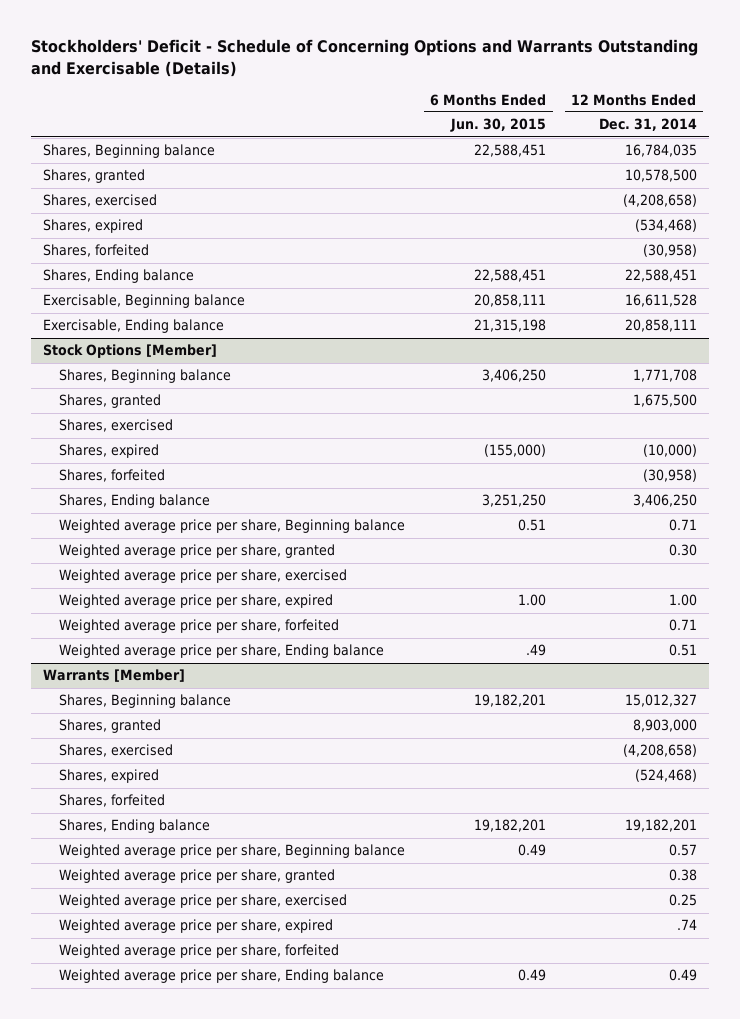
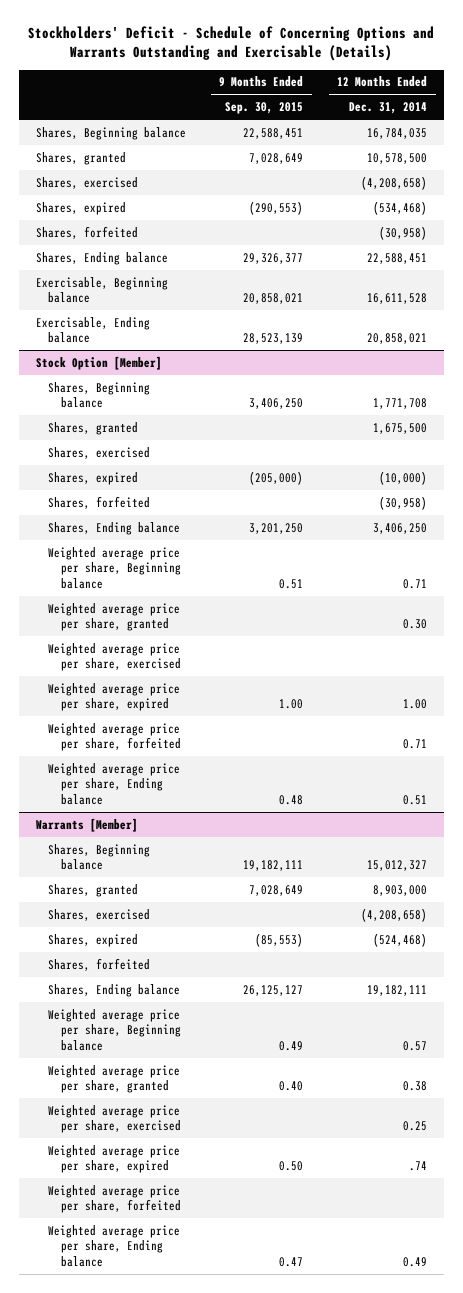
- | 6 Months Ended Jun. 30, 2015 | 12 Months Ended Dec. 31, 2014
+ | 9 Months Ended Sep. 30, 2015 | 12 Months Ended Dec. 31, 2014
- Exercisable, Ending balance | 21,315,198 | 20,858,111
- Stock Options [Member]
+ Exercisable, Ending balance | 28,523,139 | 20,858,021
+ Stock Option [Member]
@ Warrants [Member]
- Shares, Ending balance | 19,182,201 | 19,182,201
+ Shares, Ending balance | 26,125,127 | 19,182,111

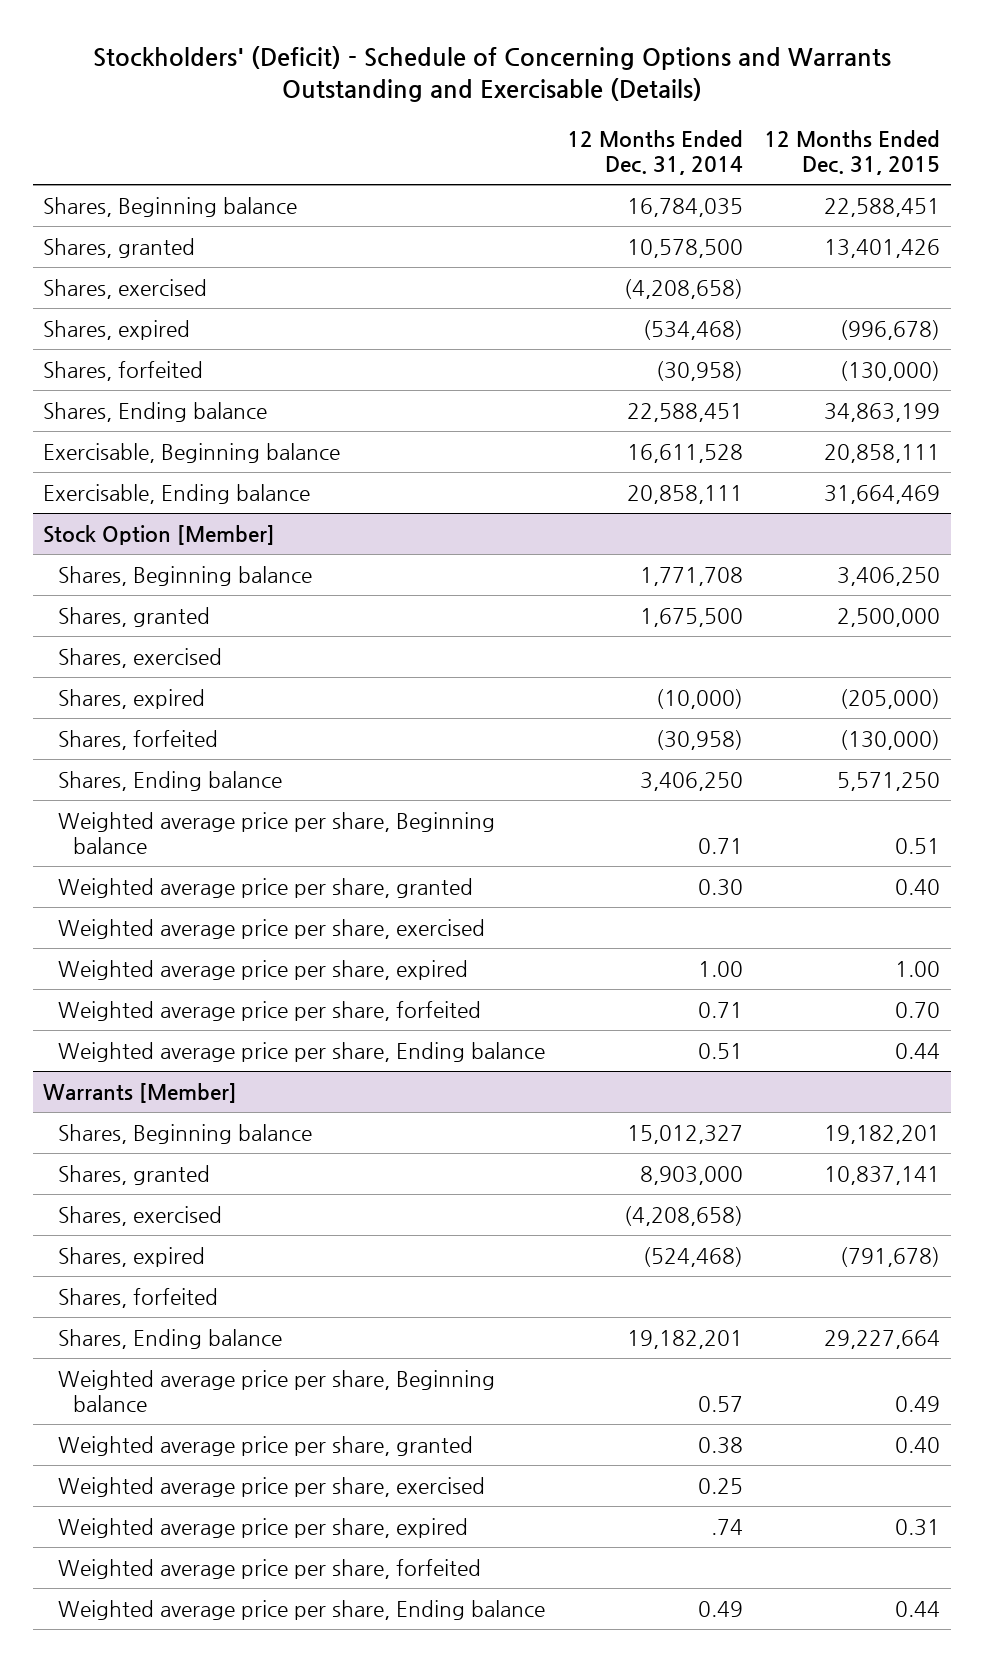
- Stockholders' Deficit - Schedule of Concerning Options and Warrants Outstanding and Exercisable (Details)
+ Stockholders' (Deficit) - Schedule of Concerning Options and Warrants Outstanding and Exercisable (Details)
- | 9 Months Ended Sep. 30, 2015 | 12 Months Ended Dec. 31, 2014
+ | 12 Months Ended Dec. 31, 2014 | 12 Months Ended Dec. 31, 2015
- Exercisable, Ending balance | 28,523,139 | 20,858,021
+ Exercisable, Ending balance | 20,858,111 | 31,664,469
@ Warrants [Member]
- Shares, Ending balance | 26,125,127 | 19,182,111
+ Shares, Ending balance | 19,182,201 | 29,227,664

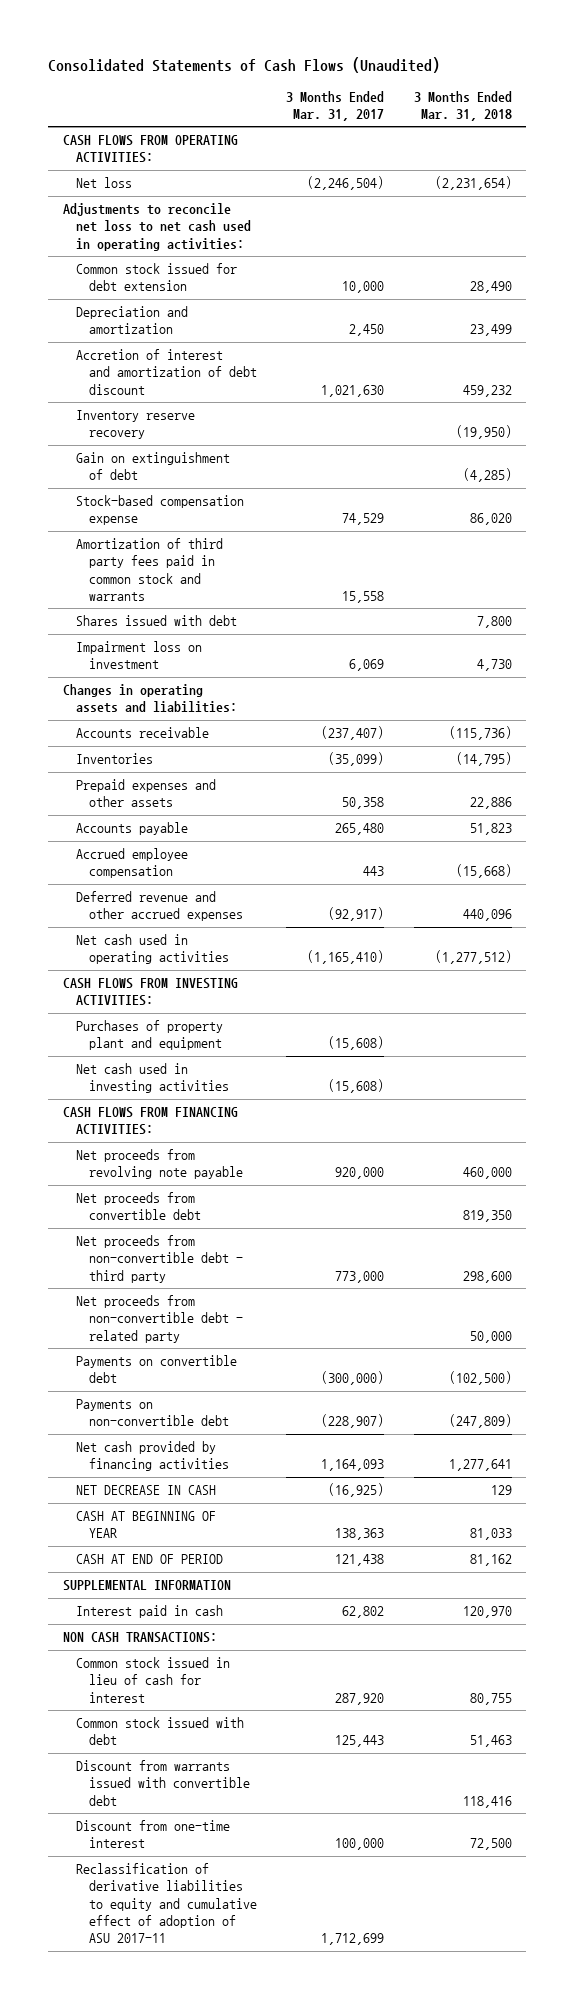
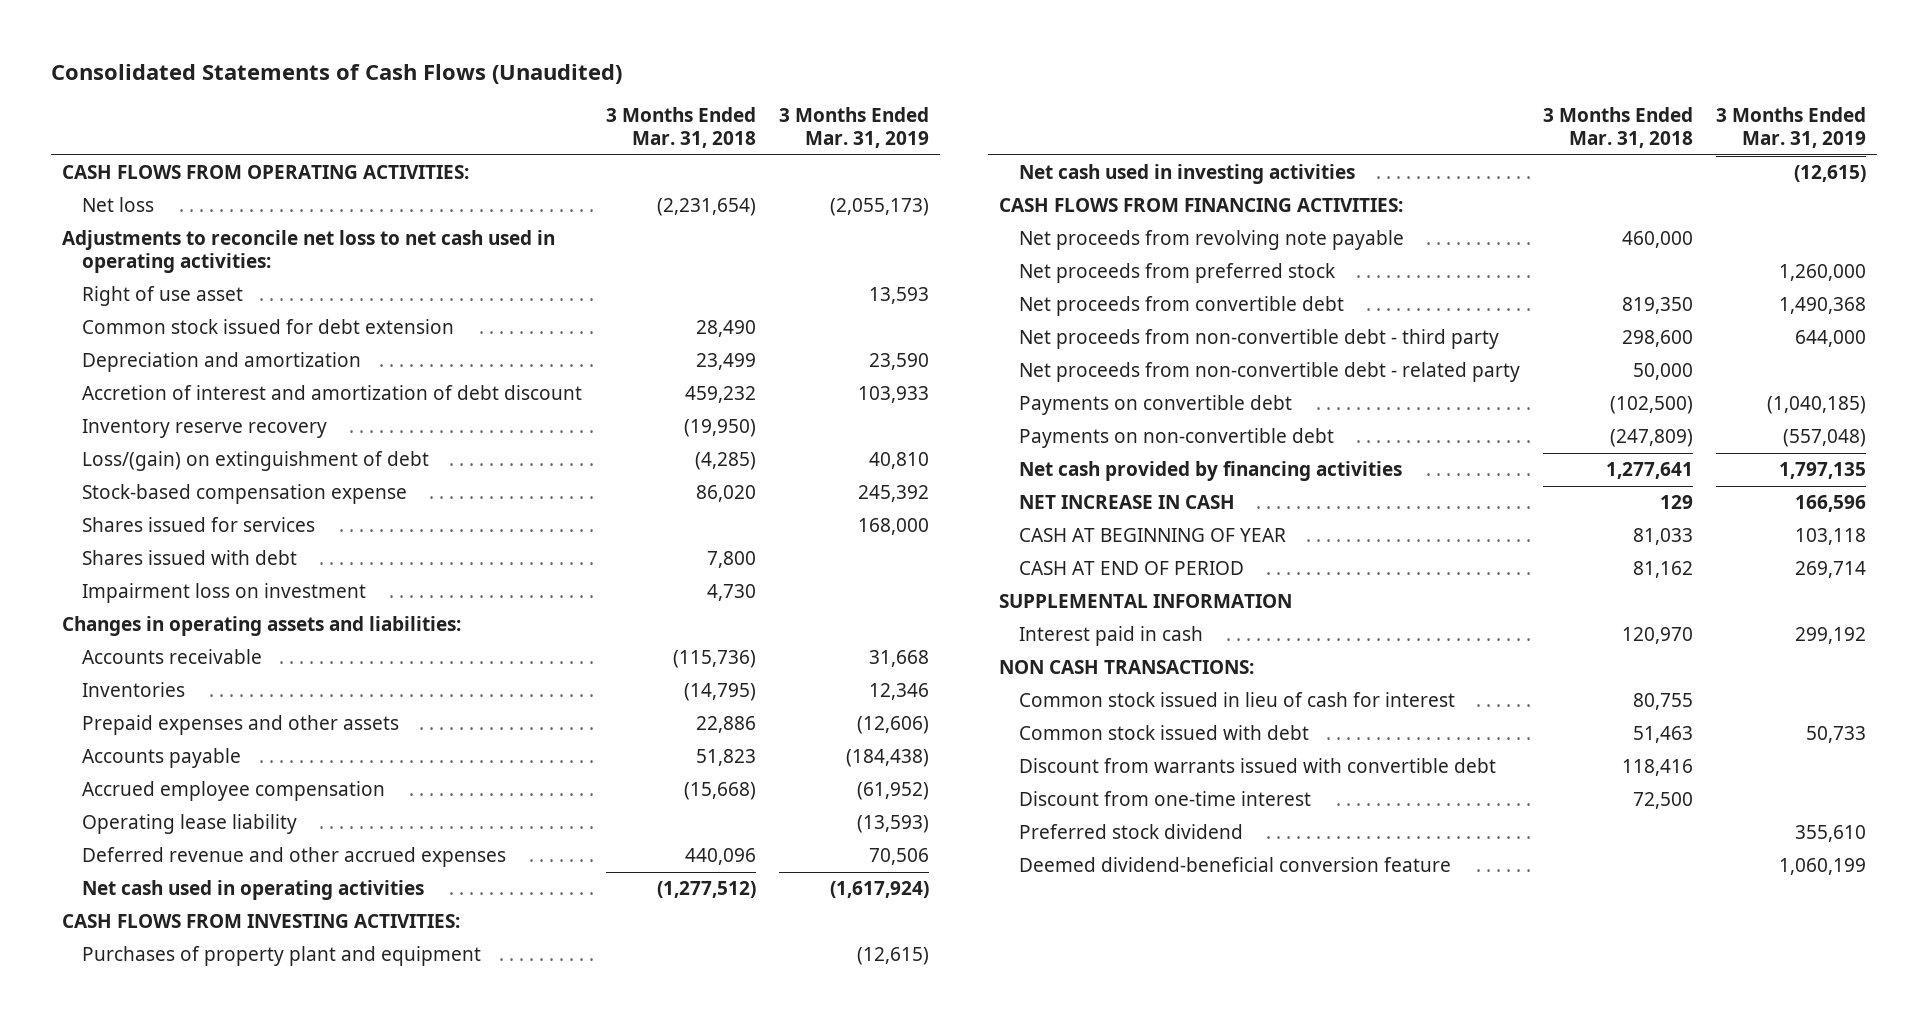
- | 3 Months Ended Mar. 31, 2017 | 3 Months Ended Mar. 31, 2018
+ | 3 Months Ended Mar. 31, 2018 | 3 Months Ended Mar. 31, 2019
+ Right of use asset | | 13,593
- Gain on extinguishment of debt | | (4,285)
+ Loss/(gain) on extinguishment of debt | (4,285) | 40,810
- Amortization of third party fees paid in common stock and warrants | 15,558 |
+ Shares issued for services | | 168,000
+ Operating lease liability | | (13,593)
+ Net proceeds from preferred stock | | 1,260,000
- NET DECREASE IN CASH | (16,925) | 129
+ NET INCREASE IN CASH | 129 | 166,596
- Reclassification of derivative liabilities to equity and cumulative effect of adoption of ASU 2017-11 | 1,712,699 |
+ Preferred stock dividend | | 355,610
+ Deemed dividend-beneficial conversion feature | | 1,060,199

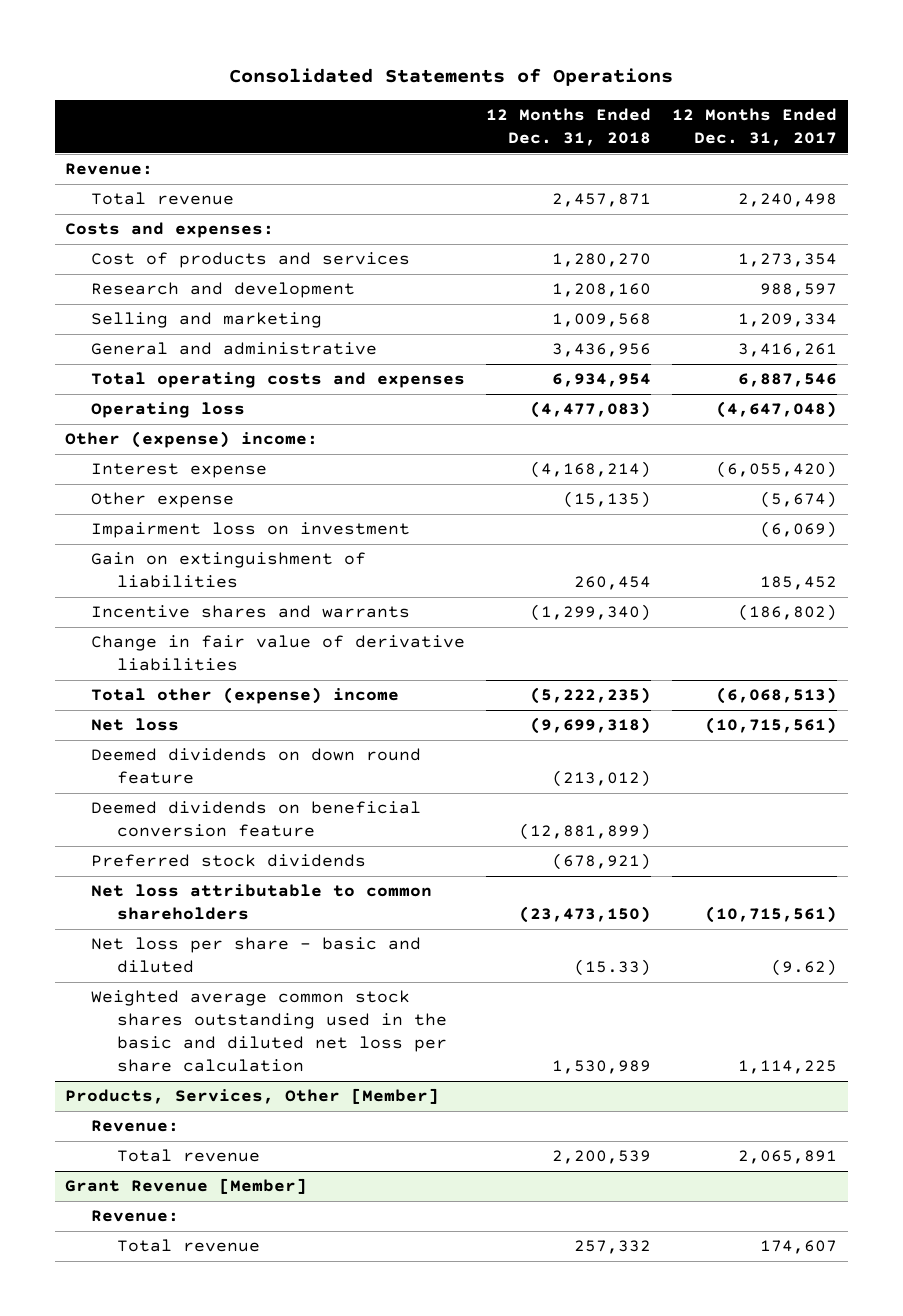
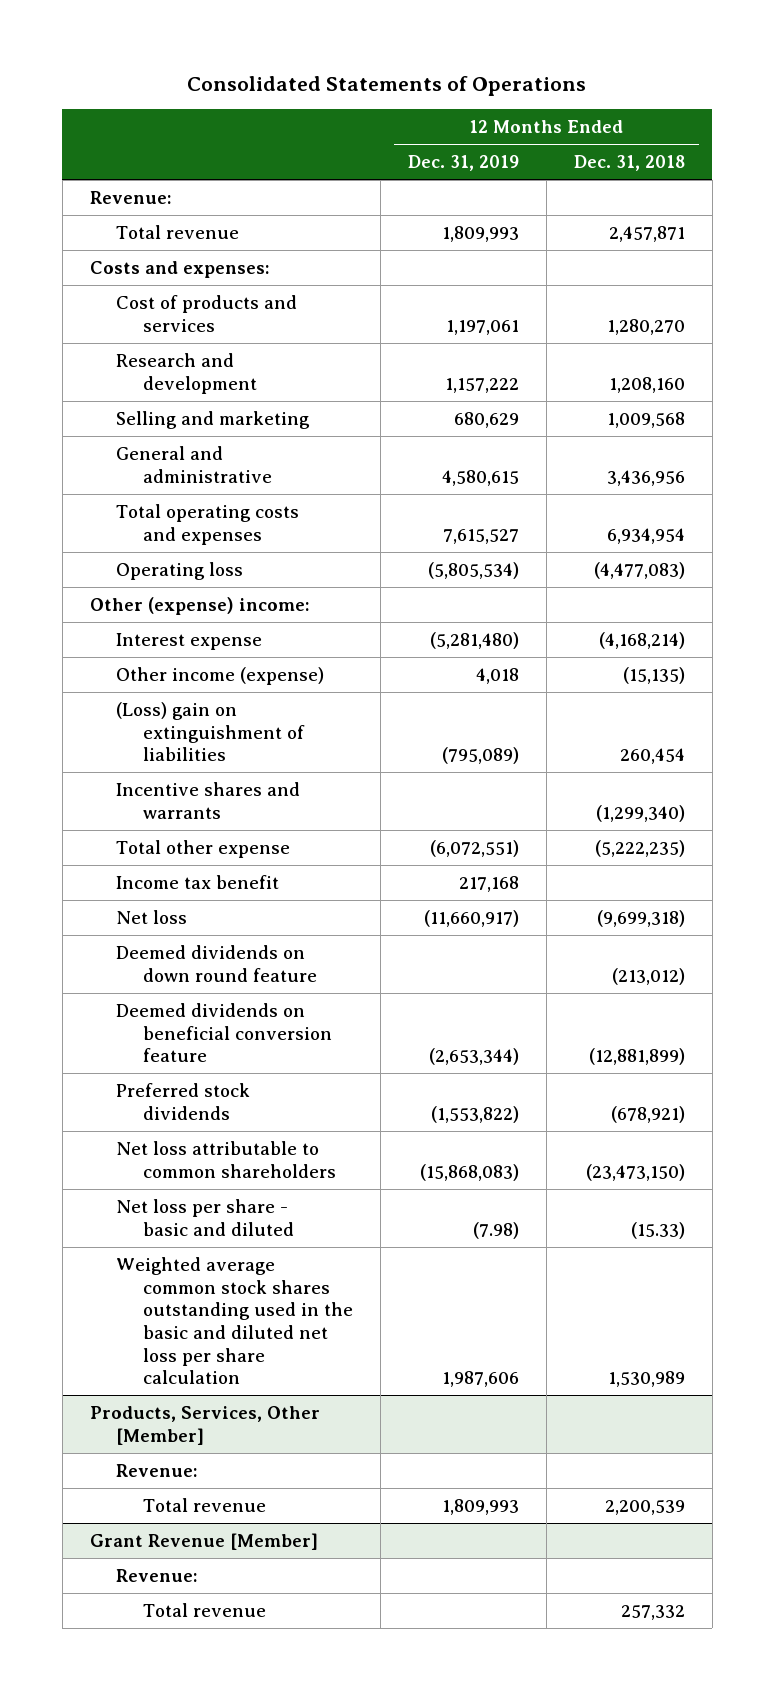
- | 12 Months Ended Dec. 31, 2018 | 12 Months Ended Dec. 31, 2017
+ | 12 Months Ended Dec. 31, 2019 | 12 Months Ended Dec. 31, 2018
- Other expense | (15,135) | (5,674)
- Impairment loss on investment | | (6,069)
- Gain on extinguishment of liabilities | 260,454 | 185,452
+ Other income (expense) | 4,018 | (15,135)
+ (Loss) gain on extinguishment of liabilities | (795,089) | 260,454
- Change in fair value of derivative liabilities
- Total other (expense) income | (5,222,235) | (6,068,513)
+ Total other expense | (6,072,551) | (5,222,235)
+ Income tax benefit | 217,168 |

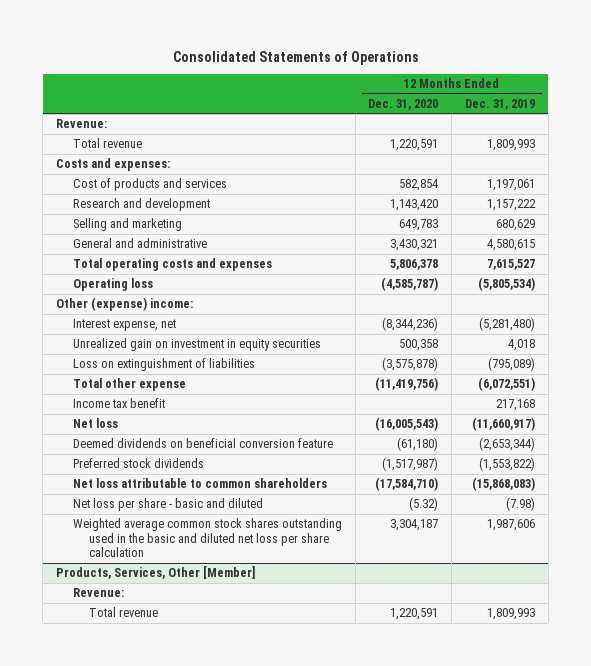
- | 12 Months Ended Dec. 31, 2019 | 12 Months Ended Dec. 31, 2018
+ | 12 Months Ended Dec. 31, 2020 | 12 Months Ended Dec. 31, 2019
- Interest expense | (5,281,480) | (4,168,214)
- Other income (expense) | 4,018 | (15,135)
- (Loss) gain on extinguishment of liabilities | (795,089) | 260,454
- Incentive shares and warrants | | (1,299,340)
+ Interest expense, net | (8,344,236) | (5,281,480)
+ Unrealized gain on investment in equity securities | 500,358 | 4,018
+ Loss on extinguishment of liabilities | (3,575,878) | (795,089)
- Deemed dividends on down round feature | | (213,012)
- Grant Revenue [Member]
- Revenue:
- Total revenue | | 257,332

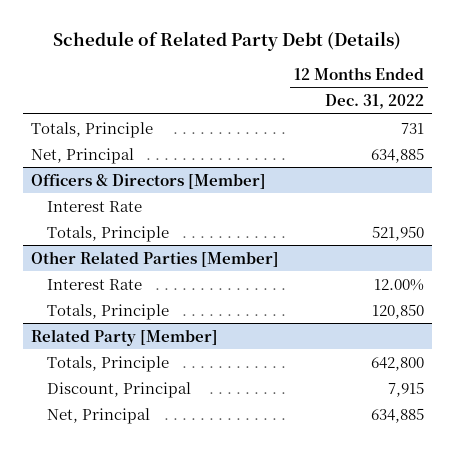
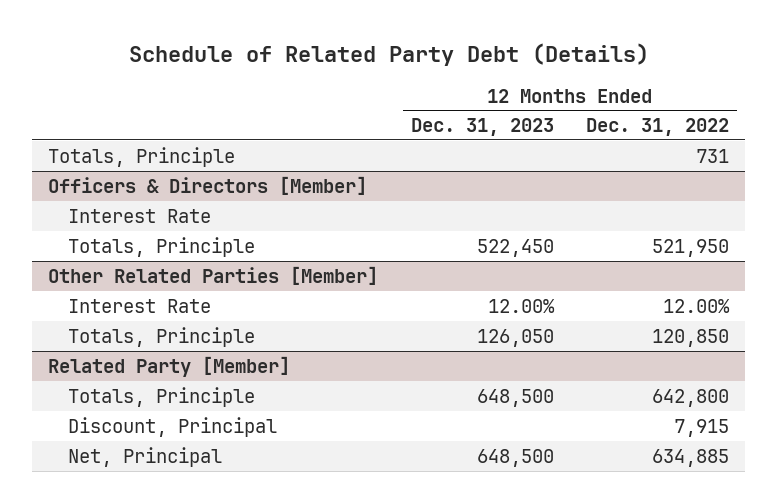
- | 12 Months Ended Dec. 31, 2022
+ | 12 Months Ended Dec. 31, 2023 | 12 Months Ended Dec. 31, 2022
- Net, Principal | 634,885

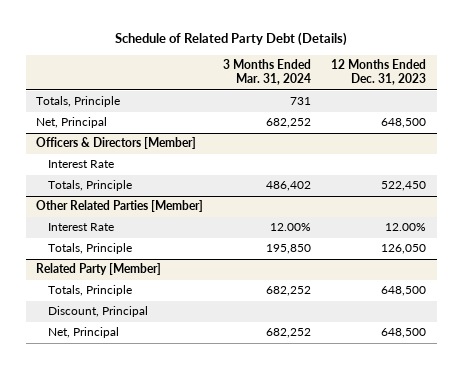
- | 12 Months Ended Dec. 31, 2023 | 12 Months Ended Dec. 31, 2022
+ | 3 Months Ended Mar. 31, 2024 | 12 Months Ended Dec. 31, 2023
+ Net, Principal | 682,252 | 648,500

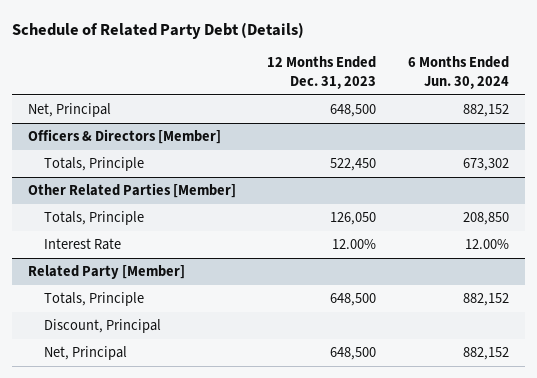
- | 3 Months Ended Mar. 31, 2024 | 12 Months Ended Dec. 31, 2023
+ | 12 Months Ended Dec. 31, 2023 | 6 Months Ended Jun. 30, 2024
- Totals, Principle | 731 |
@ Officers & Directors [Member]
- Interest Rate
@ Other Related Parties [Member]
moved down: Interest Rate | 12.00% | 12.00%

